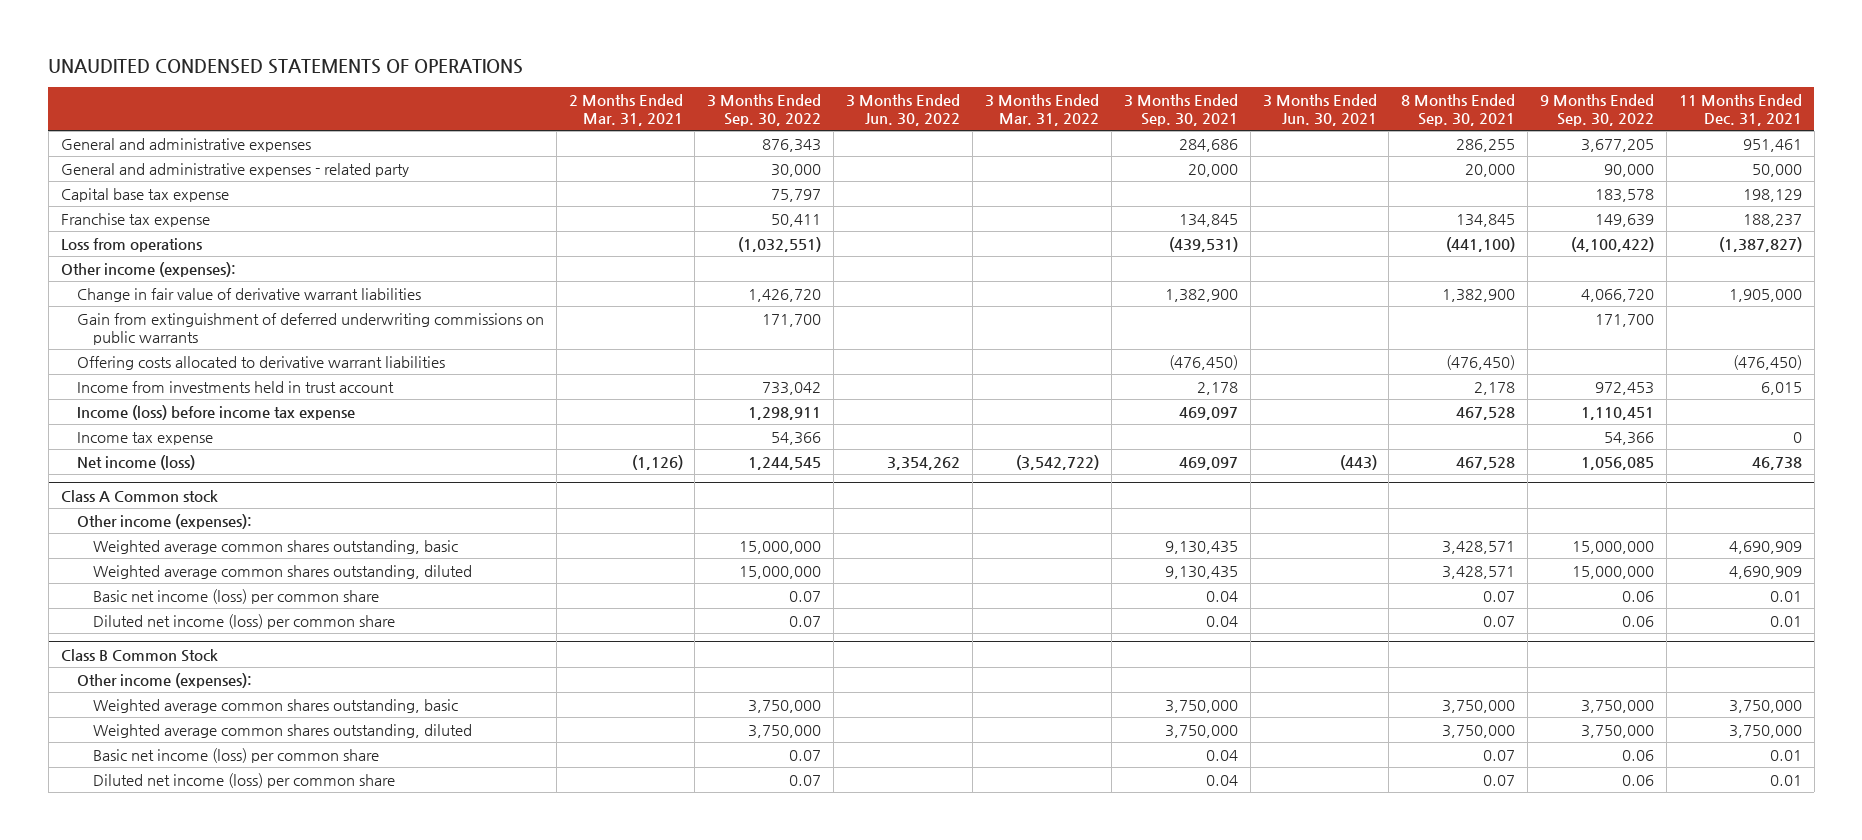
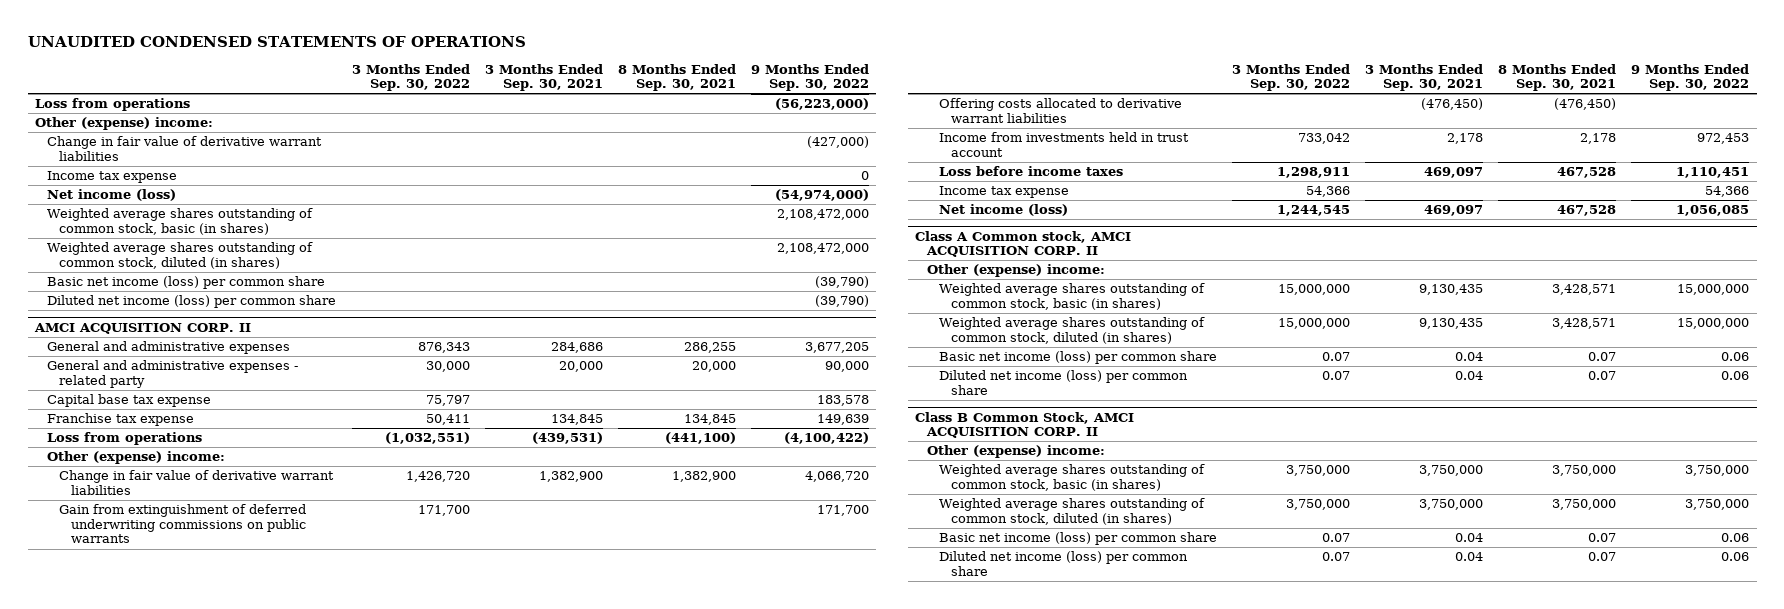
- | 2 Months Ended Mar. 31, 2021 | 3 Months Ended Sep. 30, 2022 | 3 Months Ended Jun. 30, 2022 | 3 Months Ended Mar. 31, 2022 | 3 Months Ended Sep. 30, 2021 | 3 Months Ended Jun. 30, 2021 | 8 Months Ended Sep. 30, 2021 | 9 Months Ended Sep. 30, 2022 | 11 Months Ended Dec. 31, 2021
+ | 3 Months Ended Sep. 30, 2022 | 3 Months Ended Sep. 30, 2021 | 8 Months Ended Sep. 30, 2021 | 9 Months Ended Sep. 30, 2022
+ Loss from operations | | | | (56,223,000)
+ Other (expense) income:
+ Change in fair value of derivative warrant liabilities | | | | (427,000)
+ Income tax expense | | | | 0
+ Net income (loss) | | | | (54,974,000)
+ Weighted average shares outstanding of common stock, basic (in shares) | | | | 2,108,472,000
+ Weighted average shares outstanding of common stock, diluted (in shares) | | | | 2,108,472,000
+ Basic net income (loss) per common share | | | | (39,790)
+ Diluted net income (loss) per common share | | | | (39,790)
+ AMCI ACQUISITION CORP. II
- Other income (expenses):
+ Other (expense) income:
- Income (loss) before income tax expense | | 1,298,911 | | | 469,097 | | 467,528 | 1,110,451 |
+ Loss before income taxes | 1,298,911 | 469,097 | 467,528 | 1,110,451
- Class A Common stock
- Other income (expenses):
- Weighted average common shares outstanding, basic | | 15,000,000 | | | 9,130,435 | | 3,428,571 | 15,000,000 | 4,690,909
- Weighted average common shares outstanding, diluted | | 15,000,000 | | | 9,130,435 | | 3,428,571 | 15,000,000 | 4,690,909
+ Class A Common stock, AMCI ACQUISITION CORP. II
+ Other (expense) income:
+ Weighted average shares outstanding of common stock, basic (in shares) | 15,000,000 | 9,130,435 | 3,428,571 | 15,000,000
+ Weighted average shares outstanding of common stock, diluted (in shares) | 15,000,000 | 9,130,435 | 3,428,571 | 15,000,000
- Class B Common Stock
- Other income (expenses):
- Weighted average common shares outstanding, basic | | 3,750,000 | | | 3,750,000 | | 3,750,000 | 3,750,000 | 3,750,000
- Weighted average common shares outstanding, diluted | | 3,750,000 | | | 3,750,000 | | 3,750,000 | 3,750,000 | 3,750,000
+ Class B Common Stock, AMCI ACQUISITION CORP. II
+ Other (expense) income:
+ Weighted average shares outstanding of common stock, basic (in shares) | 3,750,000 | 3,750,000 | 3,750,000 | 3,750,000
+ Weighted average shares outstanding of common stock, diluted (in shares) | 3,750,000 | 3,750,000 | 3,750,000 | 3,750,000

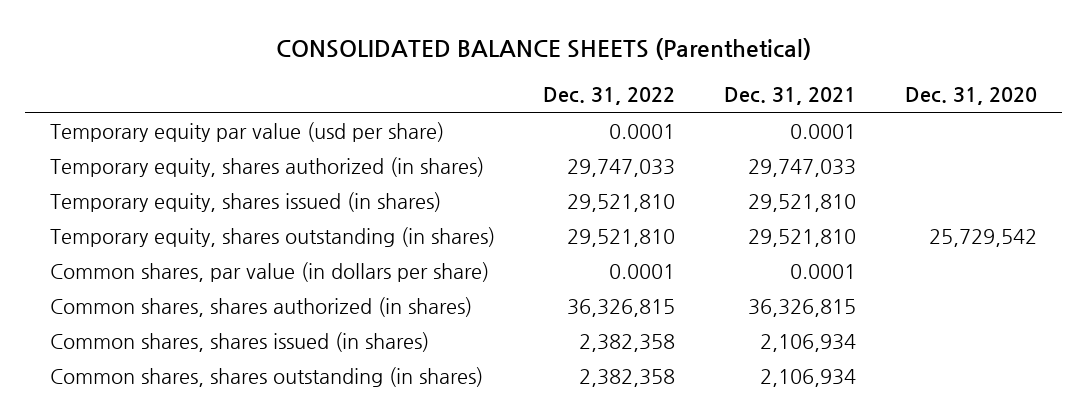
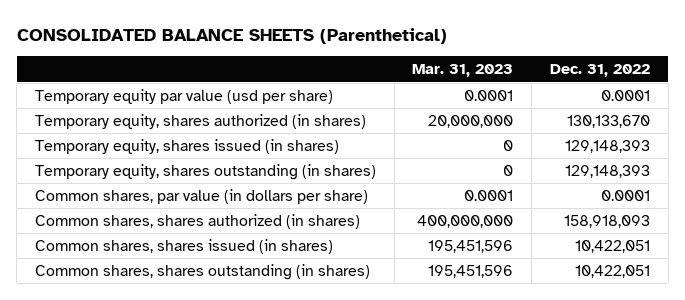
- | Dec. 31, 2022 | Dec. 31, 2021 | Dec. 31, 2020
+ | Mar. 31, 2023 | Dec. 31, 2022
- Temporary equity, shares authorized (in shares) | 29,747,033 | 29,747,033 |
- Temporary equity, shares issued (in shares) | 29,521,810 | 29,521,810 |
- Temporary equity, shares outstanding (in shares) | 29,521,810 | 29,521,810 | 25,729,542
+ Temporary equity, shares authorized (in shares) | 20,000,000 | 130,133,670
+ Temporary equity, shares issued (in shares) | 0 | 129,148,393
+ Temporary equity, shares outstanding (in shares) | 0 | 129,148,393
- Common shares, shares authorized (in shares) | 36,326,815 | 36,326,815 |
- Common shares, shares issued (in shares) | 2,382,358 | 2,106,934 |
- Common shares, shares outstanding (in shares) | 2,382,358 | 2,106,934 |
+ Common shares, shares authorized (in shares) | 400,000,000 | 158,918,093
+ Common shares, shares issued (in shares) | 195,451,596 | 10,422,051
+ Common shares, shares outstanding (in shares) | 195,451,596 | 10,422,051

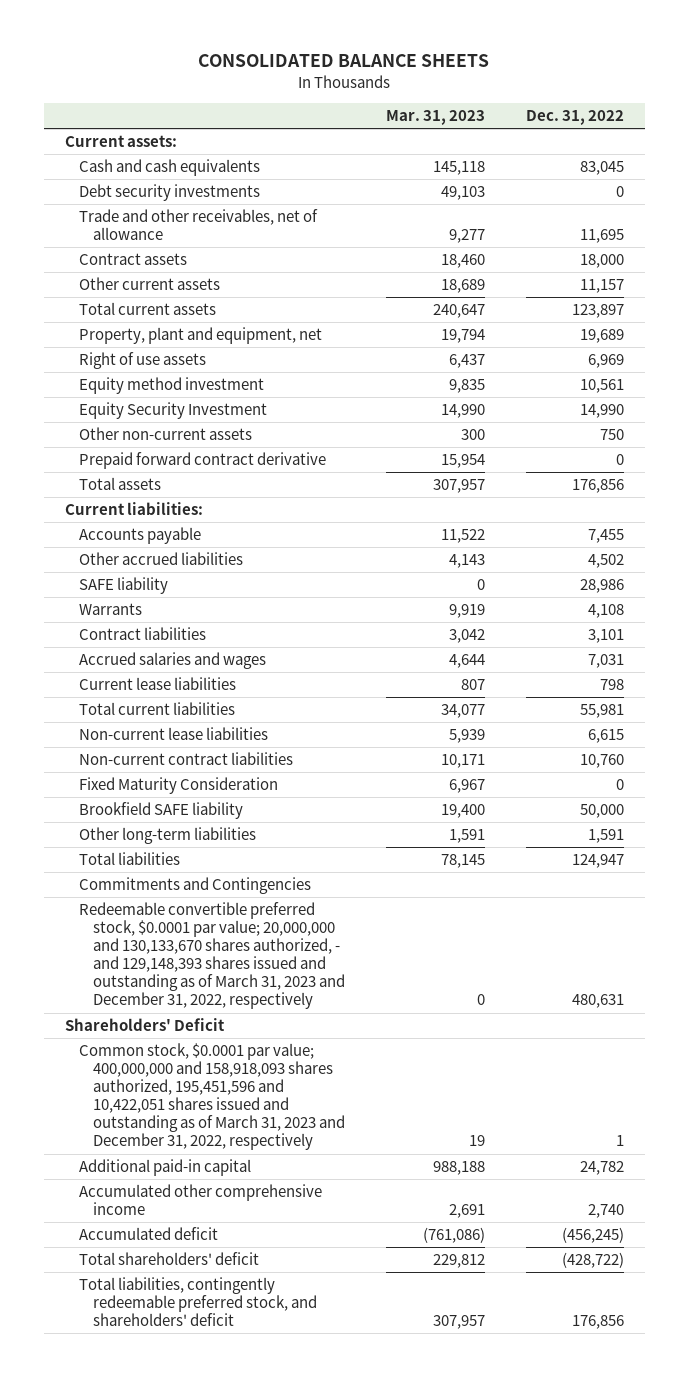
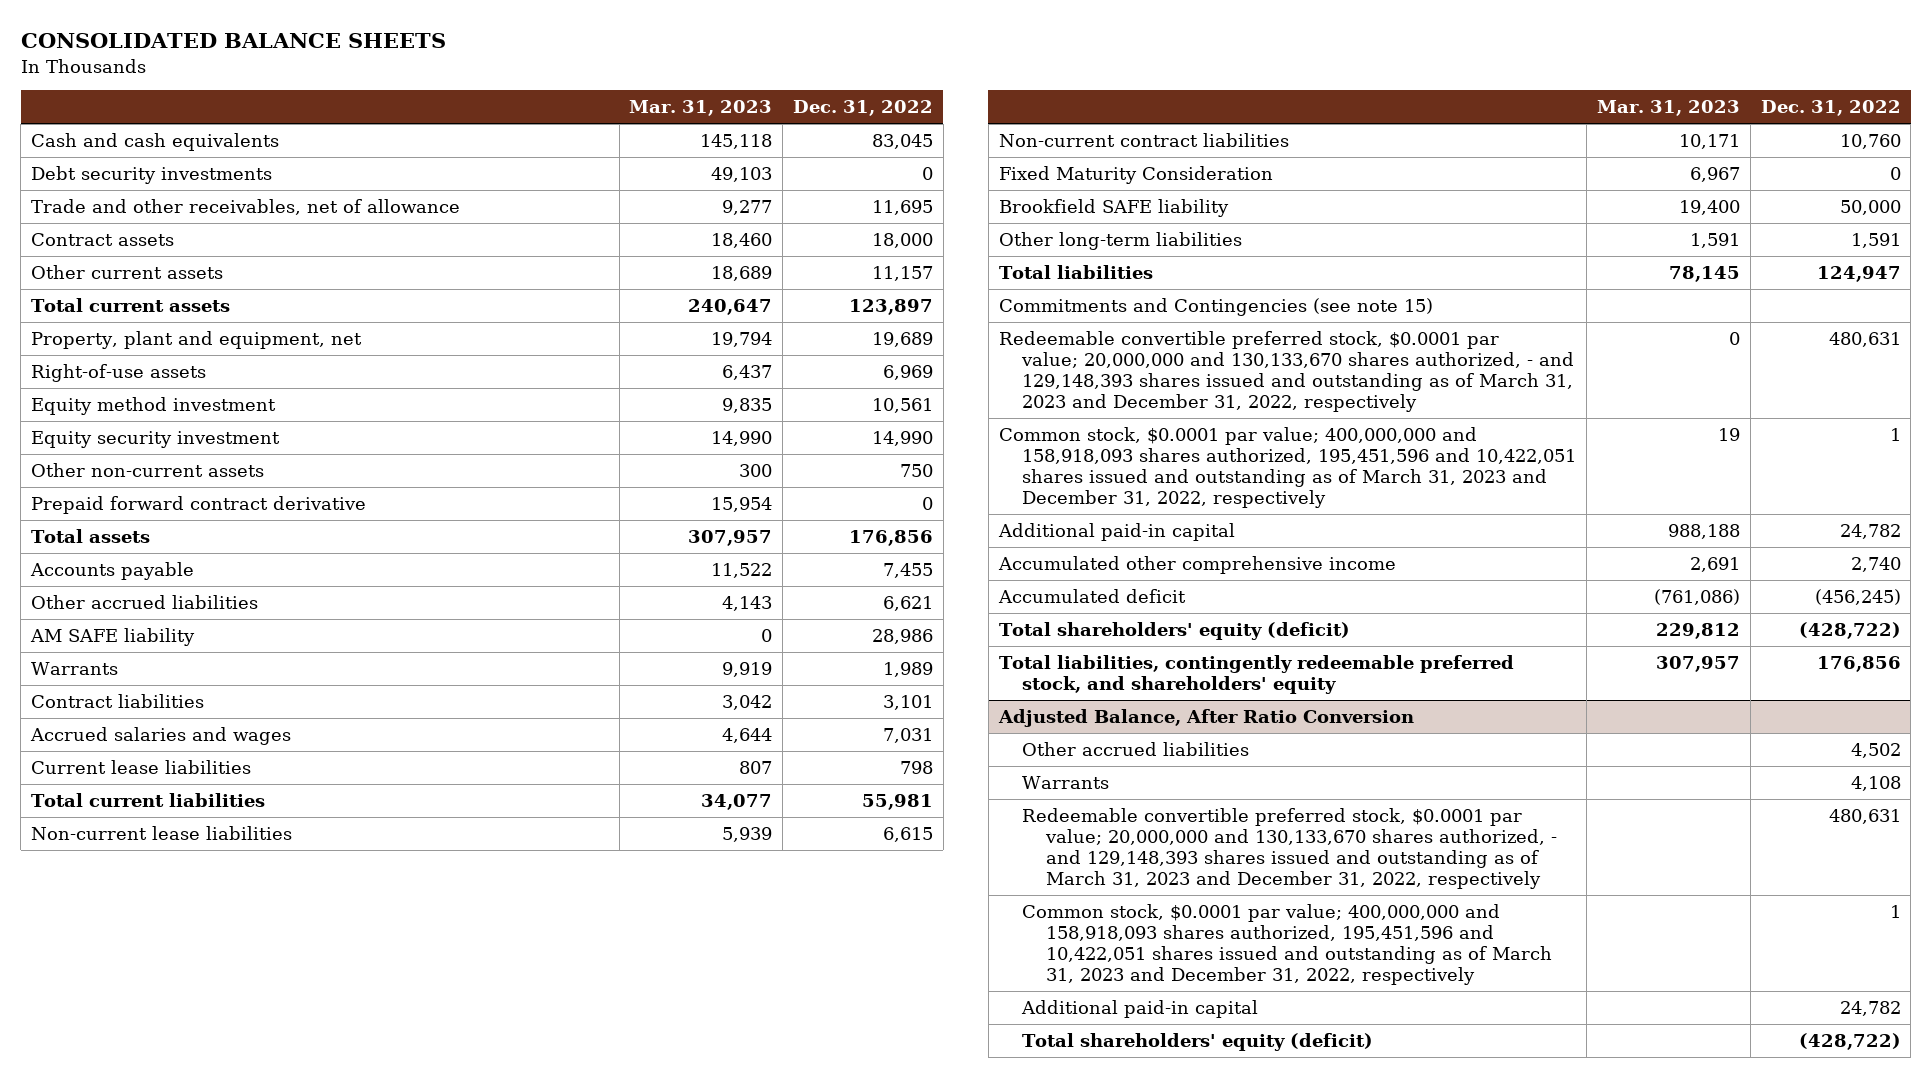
- Current assets:
- Right of use assets | 6,437 | 6,969
+ Right-of-use assets | 6,437 | 6,969
- Equity Security Investment | 14,990 | 14,990
+ Equity security investment | 14,990 | 14,990
- Current liabilities:
- Other accrued liabilities | 4,143 | 4,502
- SAFE liability | 0 | 28,986
- Warrants | 9,919 | 4,108
+ Other accrued liabilities | 4,143 | 6,621
+ AM SAFE liability | 0 | 28,986
+ Warrants | 9,919 | 1,989
- Commitments and Contingencies
+ Commitments and Contingencies (see note 15)
- Shareholders' Deficit
- Total shareholders' deficit | 229,812 | (428,722)
- Total liabilities, contingently redeemable preferred stock, and shareholders' deficit | 307,957 | 176,856
+ Total shareholders' equity (deficit) | 229,812 | (428,722)
+ Total liabilities, contingently redeemable preferred stock, and shareholders' equity | 307,957 | 176,856
+ Adjusted Balance, After Ratio Conversion
+ Other accrued liabilities | | 4,502
+ Warrants | | 4,108
+ Redeemable convertible preferred stock, $0.0001 par value; 20,000,000 and 130,133,670 shares authorized, - and 129,148,393 shares issued and outstanding as of March 31, 2023 and December 31, 2022, respectively | | 480,631
+ Common stock, $0.0001 par value; 400,000,000 and 158,918,093 shares authorized, 195,451,596 and 10,422,051 shares issued and outstanding as of March 31, 2023 and December 31, 2022, respectively | | 1
+ Additional paid-in capital | | 24,782
+ Total shareholders' equity (deficit) | | (428,722)

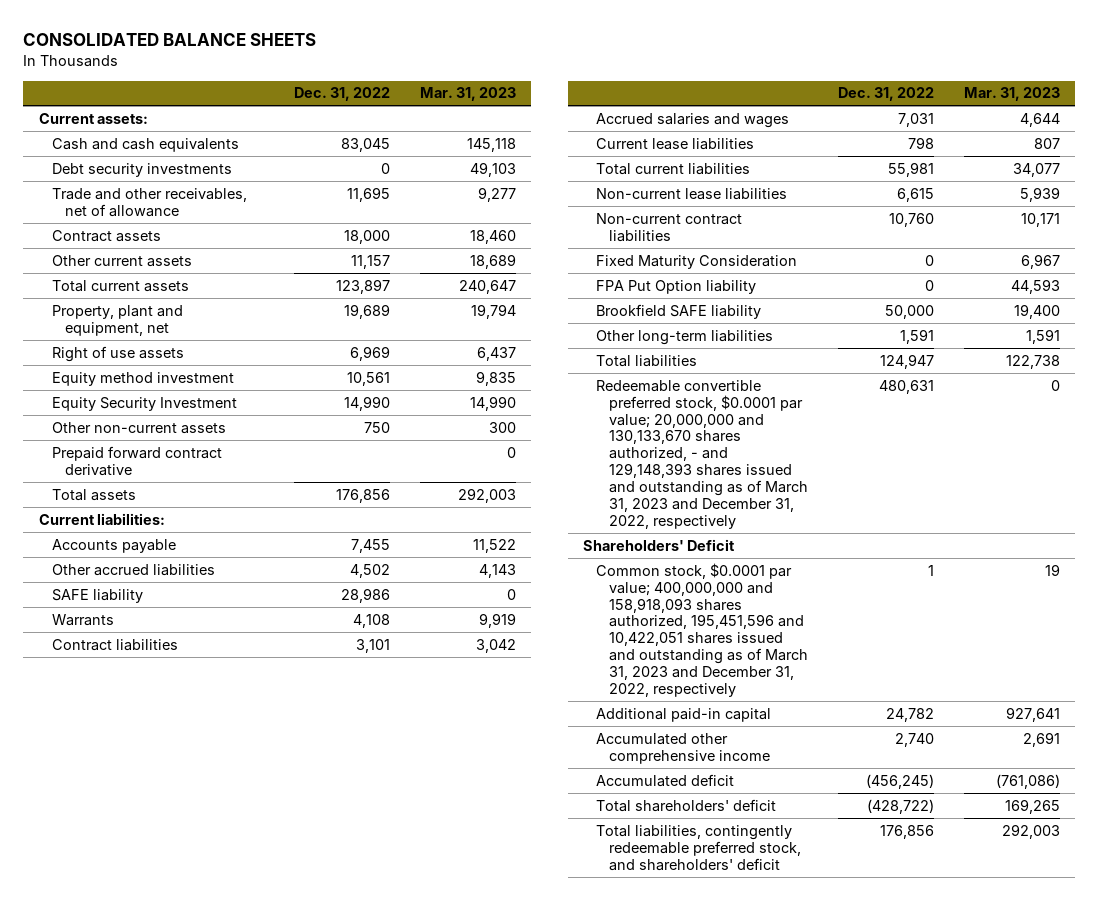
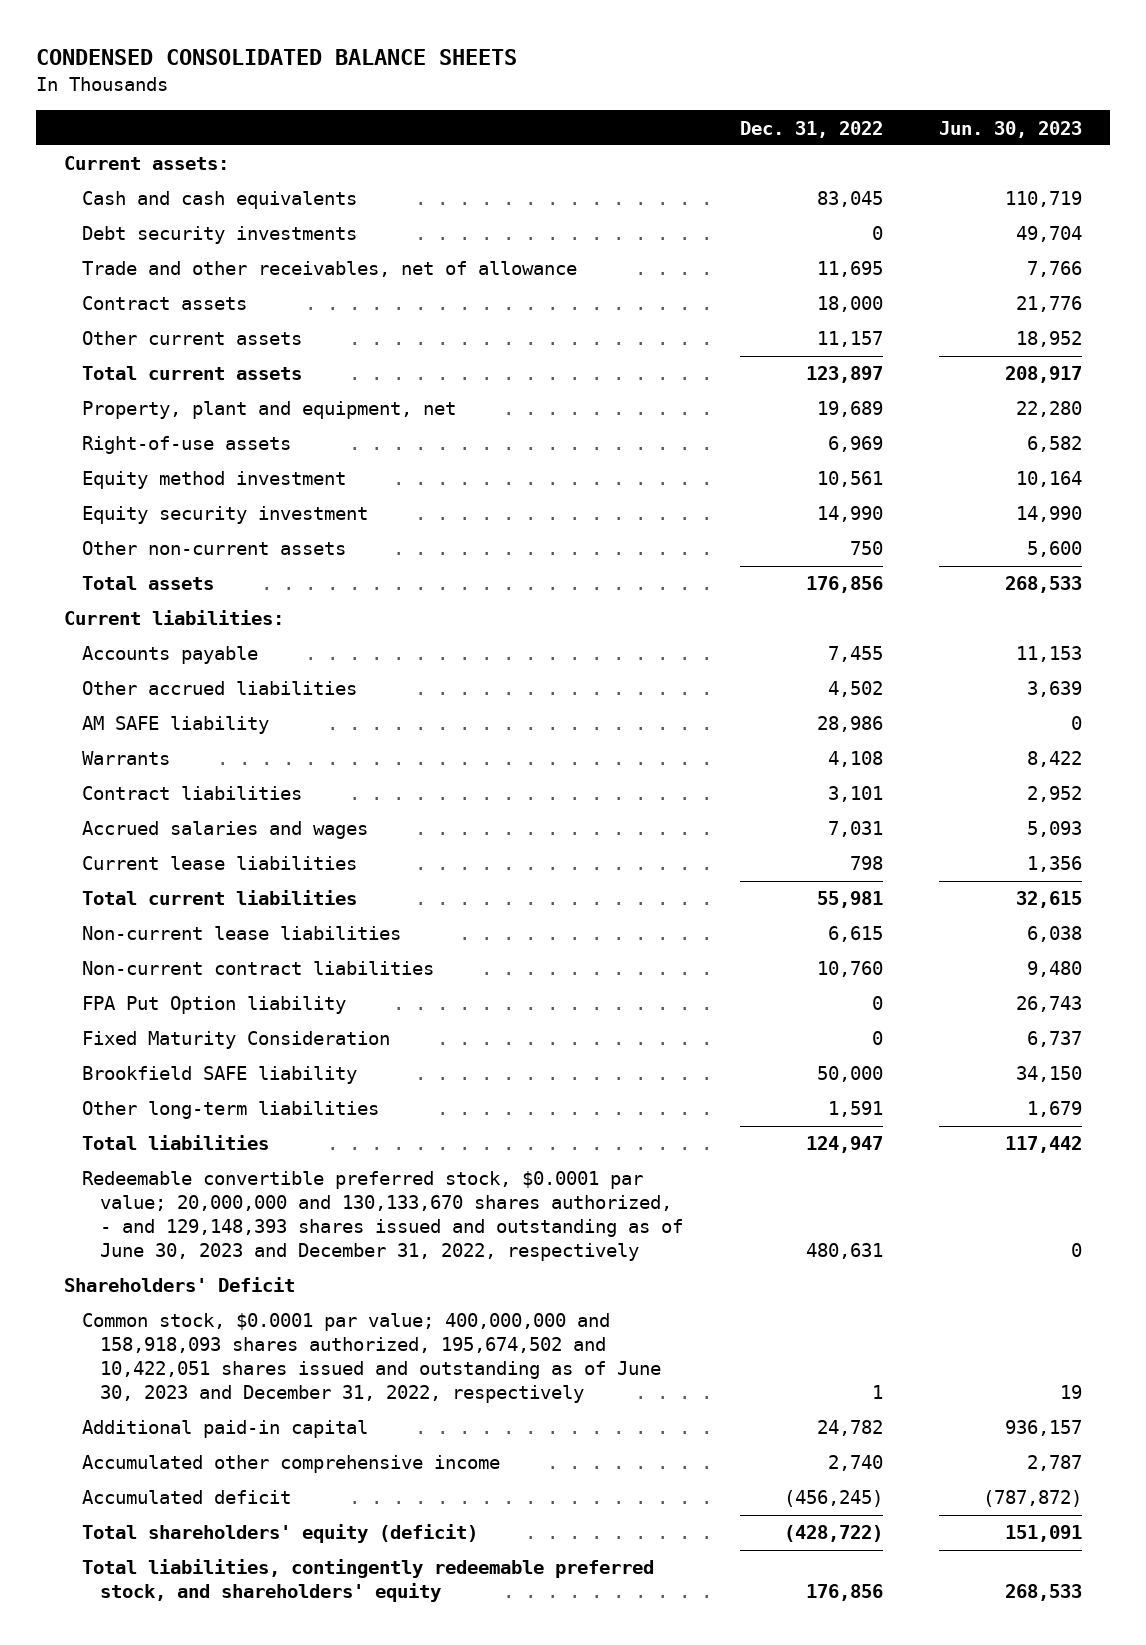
- CONSOLIDATED BALANCE SHEETS
+ CONDENSED CONSOLIDATED BALANCE SHEETS
- | Dec. 31, 2022 | Mar. 31, 2023
+ | Dec. 31, 2022 | Jun. 30, 2023
- Right of use assets | 6,969 | 6,437
+ Right-of-use assets | 6,969 | 6,582
- Equity Security Investment | 14,990 | 14,990
+ Equity security investment | 14,990 | 14,990
- Prepaid forward contract derivative | | 0
- SAFE liability | 28,986 | 0
+ AM SAFE liability | 28,986 | 0
moved down: Fixed Maturity Consideration | 0 | 6,737
- Redeemable convertible preferred stock, $0.0001 par value; 20,000,000 and 130,133,670 shares authorized, - and 129,148,393 shares issued and outstanding as of March 31, 2023 and December 31, 2022, respectively | 480,631 | 0
+ Redeemable convertible preferred stock, $0.0001 par value; 20,000,000 and 130,133,670 shares authorized, - and 129,148,393 shares issued and outstanding as of June 30, 2023 and December 31, 2022, respectively | 480,631 | 0
- Common stock, $0.0001 par value; 400,000,000 and 158,918,093 shares authorized, 195,451,596 and 10,422,051 shares issued and outstanding as of March 31, 2023 and December 31, 2022, respectively | 1 | 19
+ Common stock, $0.0001 par value; 400,000,000 and 158,918,093 shares authorized, 195,674,502 and 10,422,051 shares issued and outstanding as of June 30, 2023 and December 31, 2022, respectively | 1 | 19
- Total shareholders' deficit | (428,722) | 169,265
- Total liabilities, contingently redeemable preferred stock, and shareholders' deficit | 176,856 | 292,003
+ Total shareholders' equity (deficit) | (428,722) | 151,091
+ Total liabilities, contingently redeemable preferred stock, and shareholders' equity | 176,856 | 268,533

